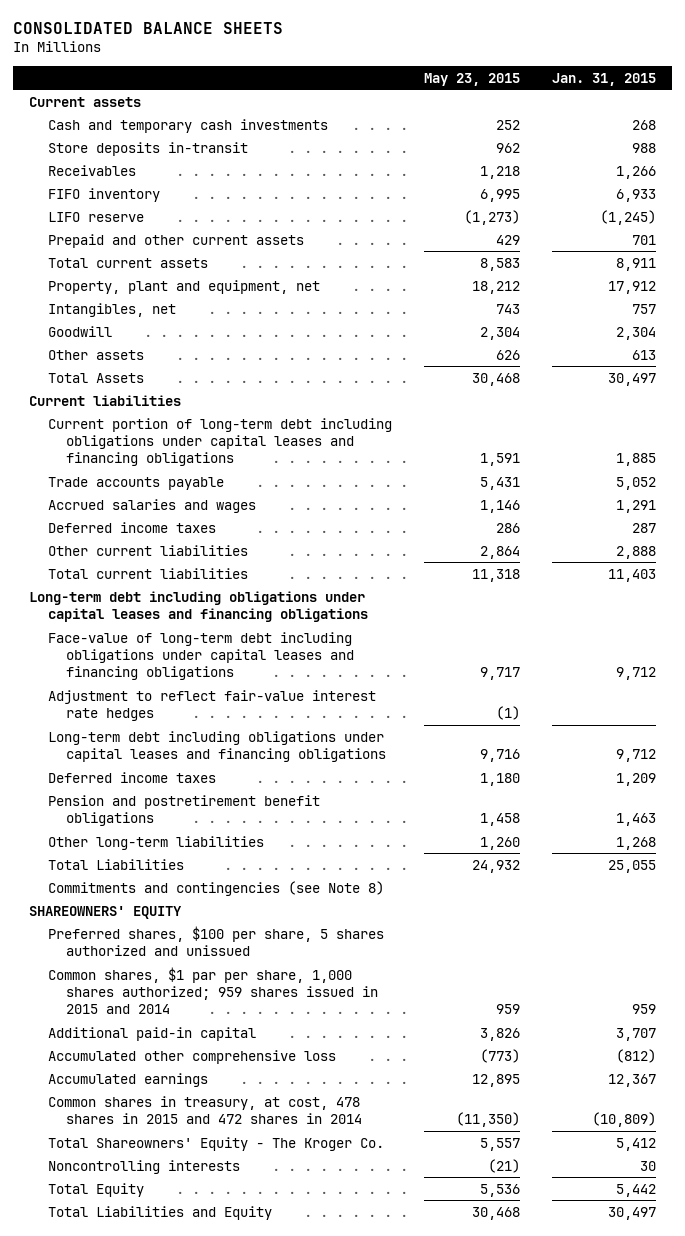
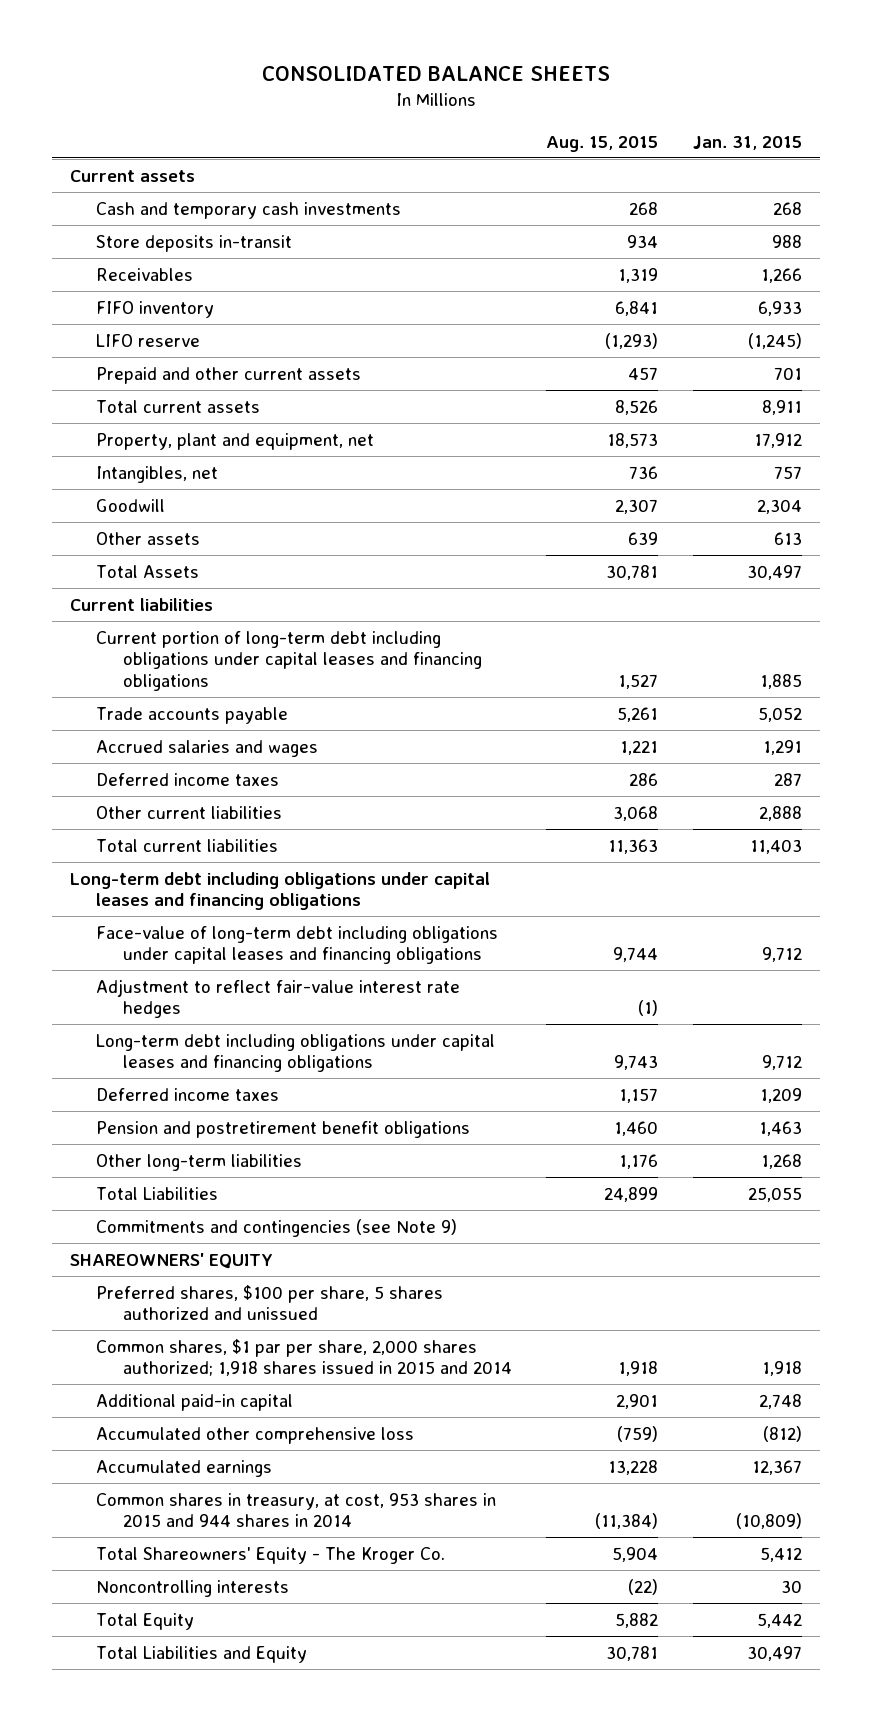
- | May 23, 2015 | Jan. 31, 2015
+ | Aug. 15, 2015 | Jan. 31, 2015
- Commitments and contingencies (see Note 8)
+ Commitments and contingencies (see Note 9)
- Common shares, $1 par per share, 1,000 shares authorized; 959 shares issued in 2015 and 2014 | 959 | 959
- Additional paid-in capital | 3,826 | 3,707
+ Common shares, $1 par per share, 2,000 shares authorized; 1,918 shares issued in 2015 and 2014 | 1,918 | 1,918
+ Additional paid-in capital | 2,901 | 2,748
- Common shares in treasury, at cost, 478 shares in 2015 and 472 shares in 2014 | (11,350) | (10,809)
+ Common shares in treasury, at cost, 953 shares in 2015 and 944 shares in 2014 | (11,384) | (10,809)

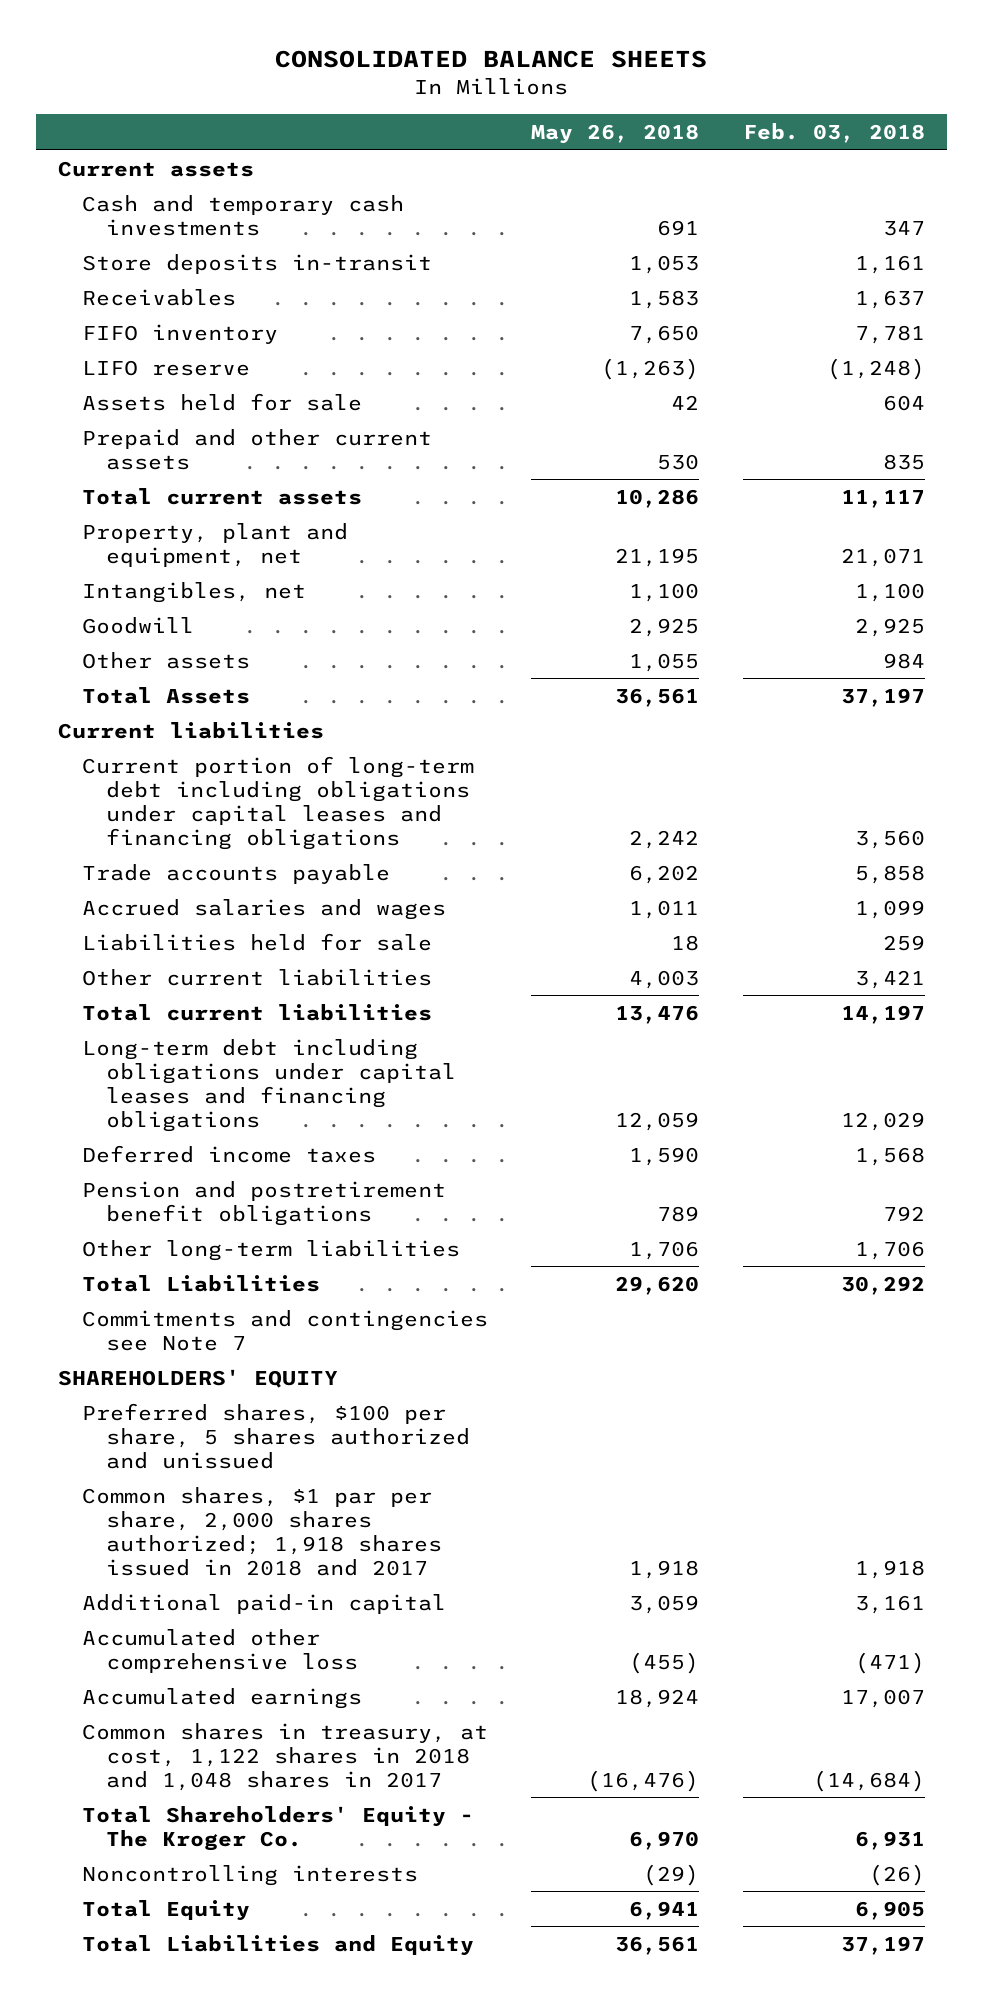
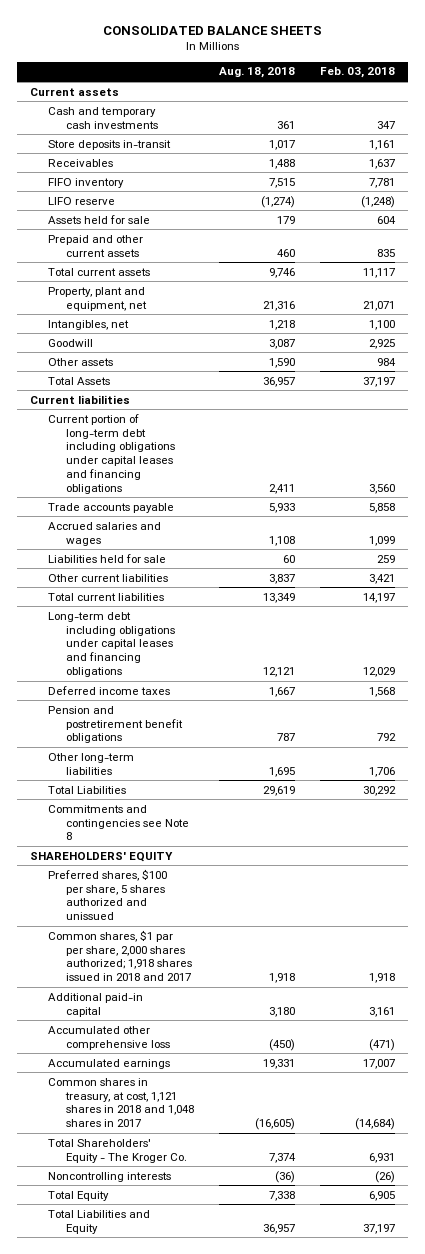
- | May 26, 2018 | Feb. 03, 2018
+ | Aug. 18, 2018 | Feb. 03, 2018
- Commitments and contingencies see Note 7
+ Commitments and contingencies see Note 8
- Common shares in treasury, at cost, 1,122 shares in 2018 and 1,048 shares in 2017 | (16,476) | (14,684)
+ Common shares in treasury, at cost, 1,121 shares in 2018 and 1,048 shares in 2017 | (16,605) | (14,684)

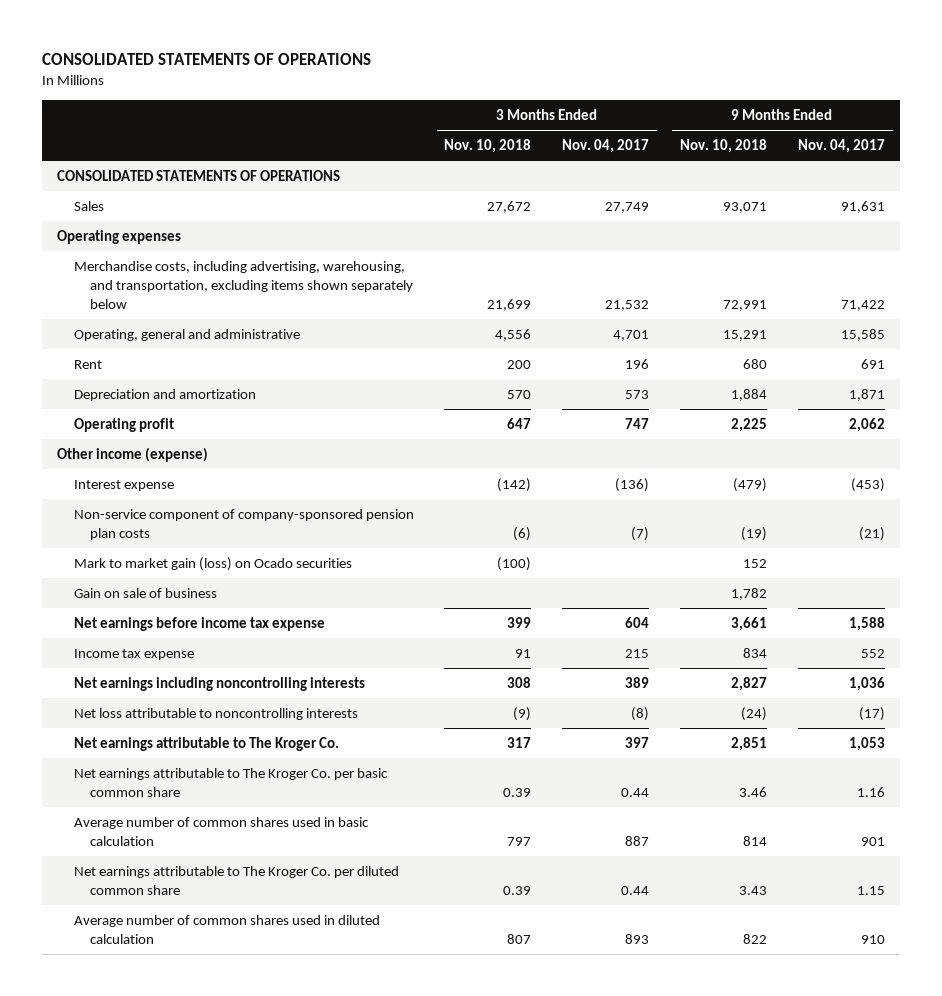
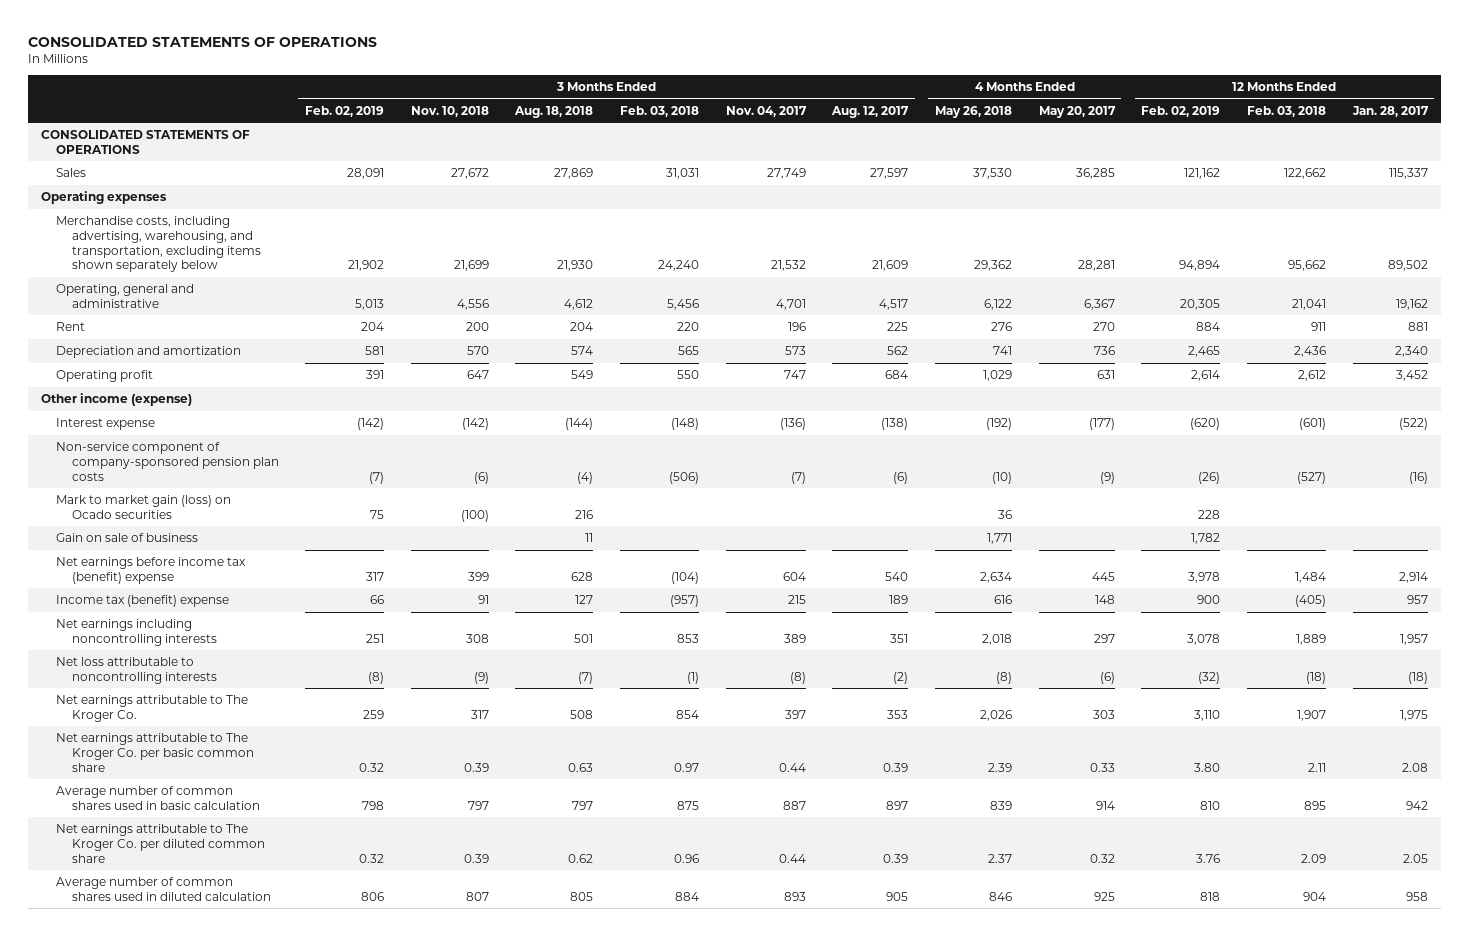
- | 3 Months Ended Nov. 10, 2018 | 3 Months Ended Nov. 04, 2017 | 9 Months Ended Nov. 10, 2018 | 9 Months Ended Nov. 04, 2017
+ | 3 Months Ended Feb. 02, 2019 | 3 Months Ended Nov. 10, 2018 | 3 Months Ended Aug. 18, 2018 | 3 Months Ended Feb. 03, 2018 | 3 Months Ended Nov. 04, 2017 | 3 Months Ended Aug. 12, 2017 | 4 Months Ended May 26, 2018 | 4 Months Ended May 20, 2017 | 12 Months Ended Feb. 02, 2019 | 12 Months Ended Feb. 03, 2018 | 12 Months Ended Jan. 28, 2017
- Net earnings before income tax expense | 399 | 604 | 3,661 | 1,588
- Income tax expense | 91 | 215 | 834 | 552
+ Net earnings before income tax (benefit) expense | 317 | 399 | 628 | (104) | 604 | 540 | 2,634 | 445 | 3,978 | 1,484 | 2,914
+ Income tax (benefit) expense | 66 | 91 | 127 | (957) | 215 | 189 | 616 | 148 | 900 | (405) | 957

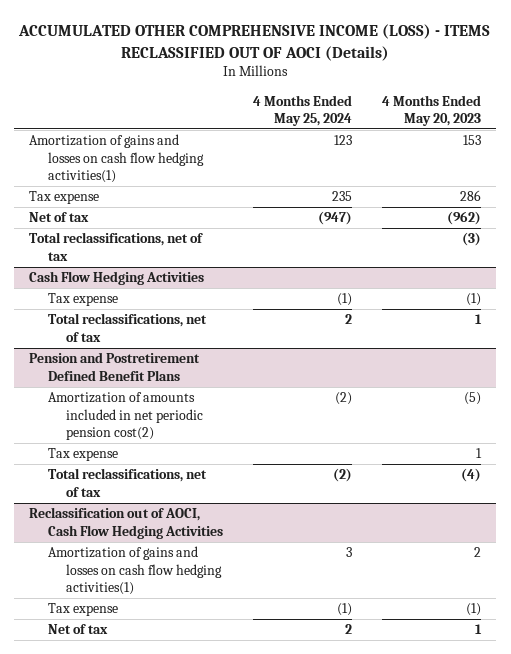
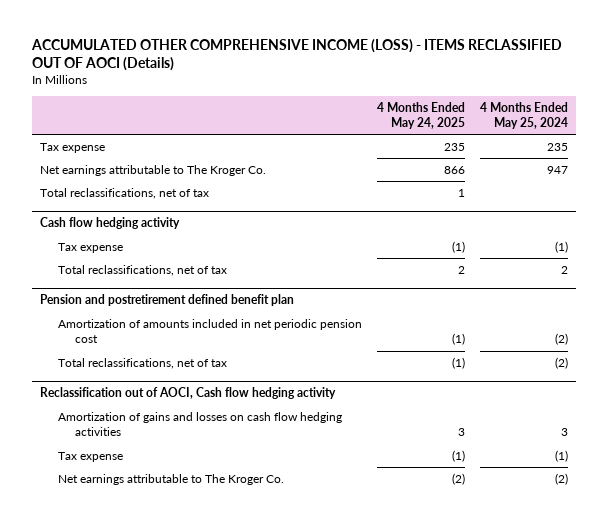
- | 4 Months Ended May 25, 2024 | 4 Months Ended May 20, 2023
+ | 4 Months Ended May 24, 2025 | 4 Months Ended May 25, 2024
- Amortization of gains and losses on cash flow hedging activities(1) | 123 | 153
- Net of tax | (947) | (962)
+ Net earnings attributable to The Kroger Co. | 866 | 947
- Cash Flow Hedging Activities
+ Cash flow hedging activity
- Pension and Postretirement Defined Benefit Plans
- Amortization of amounts included in net periodic pension cost(2) | (2) | (5)
- Tax expense | | 1
+ Pension and postretirement defined benefit plan
+ Amortization of amounts included in net periodic pension cost | (1) | (2)
- Reclassification out of AOCI, Cash Flow Hedging Activities
- Amortization of gains and losses on cash flow hedging activities(1) | 3 | 2
+ Reclassification out of AOCI, Cash flow hedging activity
+ Amortization of gains and losses on cash flow hedging activities | 3 | 3
- Net of tax | 2 | 1
+ Net earnings attributable to The Kroger Co. | (2) | (2)

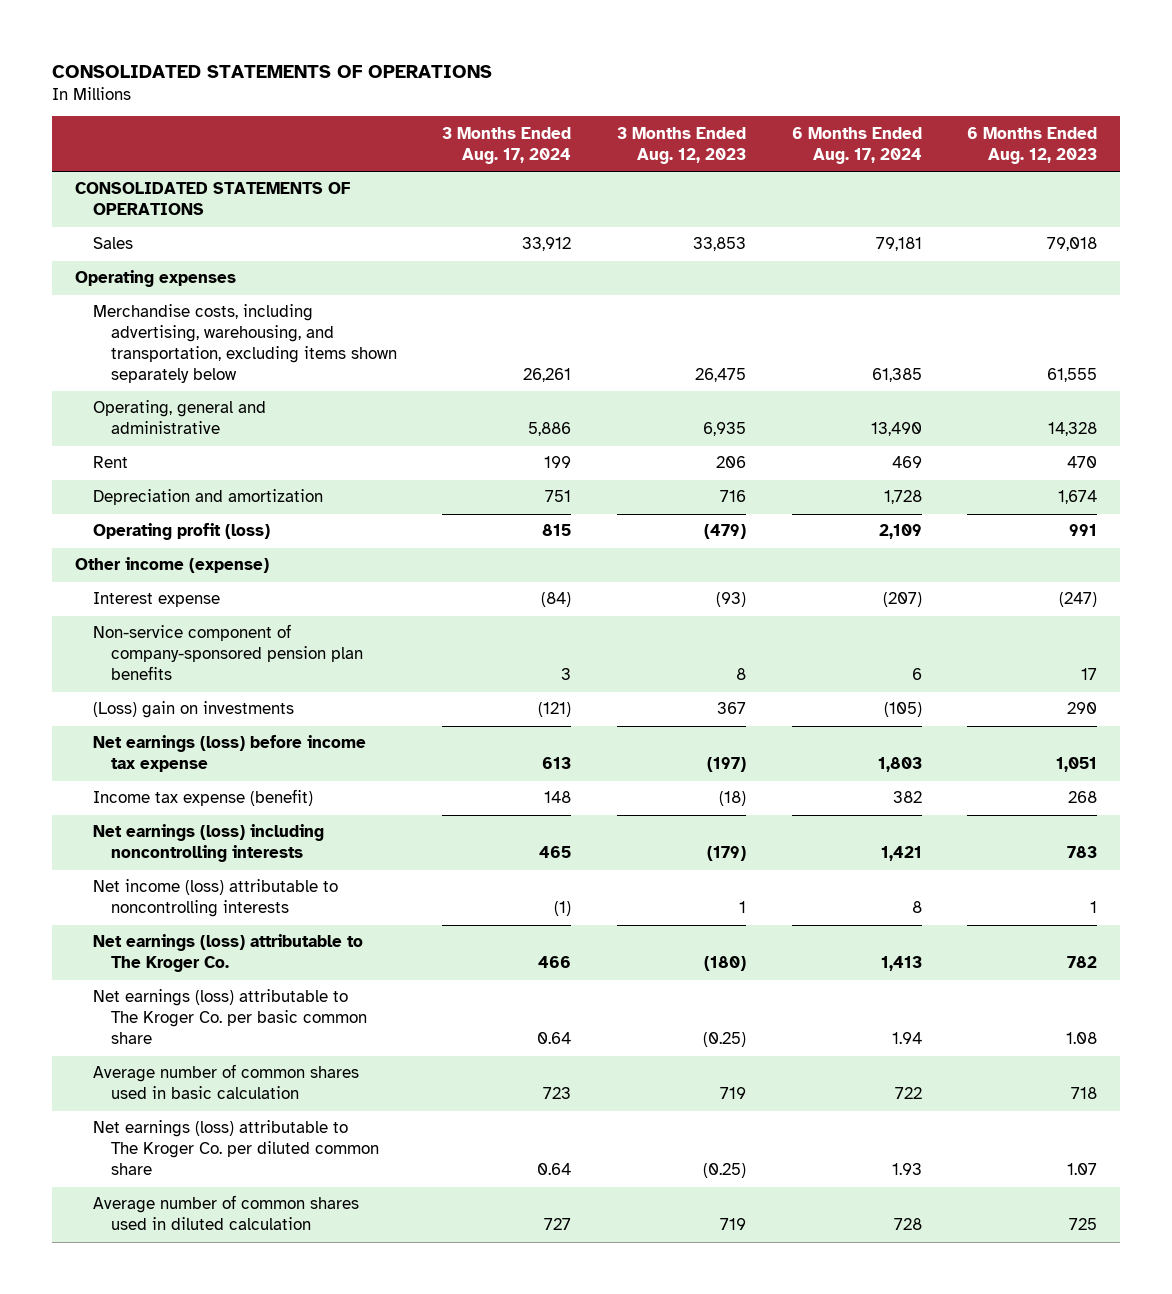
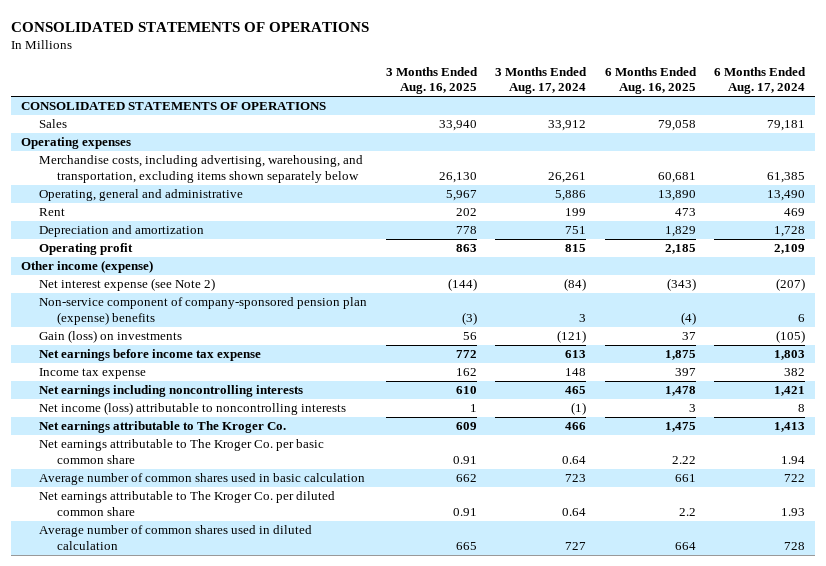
- | 3 Months Ended Aug. 17, 2024 | 3 Months Ended Aug. 12, 2023 | 6 Months Ended Aug. 17, 2024 | 6 Months Ended Aug. 12, 2023
+ | 3 Months Ended Aug. 16, 2025 | 3 Months Ended Aug. 17, 2024 | 6 Months Ended Aug. 16, 2025 | 6 Months Ended Aug. 17, 2024
- Operating profit (loss) | 815 | (479) | 2,109 | 991
+ Operating profit | 863 | 815 | 2,185 | 2,109
- Interest expense | (84) | (93) | (207) | (247)
- Non-service component of company-sponsored pension plan benefits | 3 | 8 | 6 | 17
- (Loss) gain on investments | (121) | 367 | (105) | 290
- Net earnings (loss) before income tax expense | 613 | (197) | 1,803 | 1,051
- Income tax expense (benefit) | 148 | (18) | 382 | 268
- Net earnings (loss) including noncontrolling interests | 465 | (179) | 1,421 | 783
+ Net interest expense (see Note 2) | (144) | (84) | (343) | (207)
+ Non-service component of company-sponsored pension plan (expense) benefits | (3) | 3 | (4) | 6
+ Gain (loss) on investments | 56 | (121) | 37 | (105)
+ Net earnings before income tax expense | 772 | 613 | 1,875 | 1,803
+ Income tax expense | 162 | 148 | 397 | 382
+ Net earnings including noncontrolling interests | 610 | 465 | 1,478 | 1,421
- Net earnings (loss) attributable to The Kroger Co. | 466 | (180) | 1,413 | 782
- Net earnings (loss) attributable to The Kroger Co. per basic common share | 0.64 | (0.25) | 1.94 | 1.08
+ Net earnings attributable to The Kroger Co. | 609 | 466 | 1,475 | 1,413
+ Net earnings attributable to The Kroger Co. per basic common share | 0.91 | 0.64 | 2.22 | 1.94
- Net earnings (loss) attributable to The Kroger Co. per diluted common share | 0.64 | (0.25) | 1.93 | 1.07
+ Net earnings attributable to The Kroger Co. per diluted common share | 0.91 | 0.64 | 2.2 | 1.93

